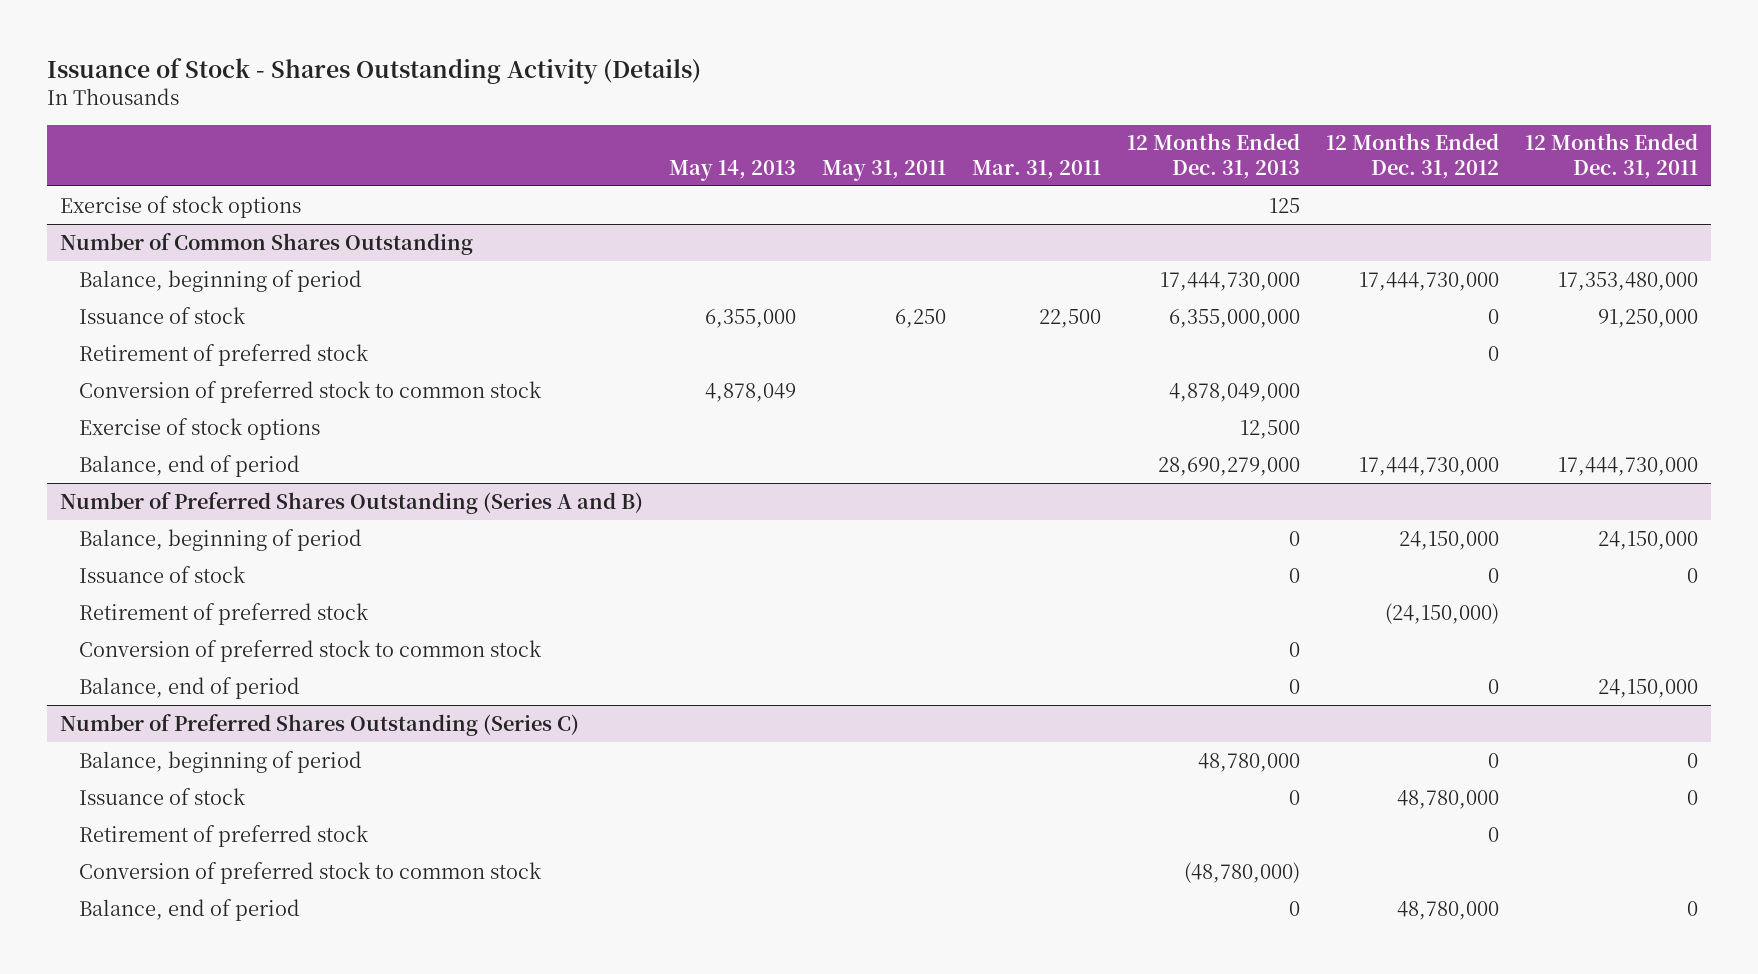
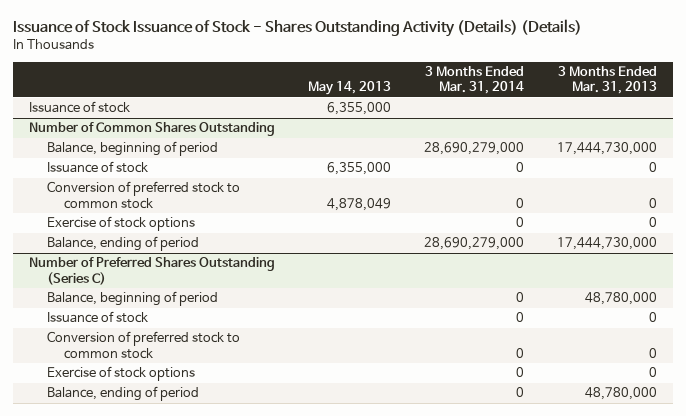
- Issuance of Stock - Shares Outstanding Activity (Details)
+ Issuance of Stock Issuance of Stock - Shares Outstanding Activity (Details) (Details)
- | May 14, 2013 | May 31, 2011 | Mar. 31, 2011 | 12 Months Ended Dec. 31, 2013 | 12 Months Ended Dec. 31, 2012 | 12 Months Ended Dec. 31, 2011
+ | May 14, 2013 | 3 Months Ended Mar. 31, 2014 | 3 Months Ended Mar. 31, 2013
- Exercise of stock options | | | | 125 | |
+ Issuance of stock | 6,355,000 | |
@ Number of Common Shares Outstanding
- Retirement of preferred stock | | | | | 0 |
- Balance, end of period | | | | 28,690,279,000 | 17,444,730,000 | 17,444,730,000
- Number of Preferred Shares Outstanding (Series A and B)
- Balance, beginning of period | | | | 0 | 24,150,000 | 24,150,000
- Issuance of stock | | | | 0 | 0 | 0
- Retirement of preferred stock | | | | | (24,150,000) |
- Conversion of preferred stock to common stock | | | | 0 | |
- Balance, end of period | | | | 0 | 0 | 24,150,000
@ Number of Common Shares Outstanding
+ Balance, ending of period | | 28,690,279,000 | 17,444,730,000
@ Number of Preferred Shares Outstanding (Series C)
- Retirement of preferred stock | | | | | 0 |
- Balance, end of period | | | | 0 | 48,780,000 | 0
+ Exercise of stock options | | 0 | 0
+ Balance, ending of period | | 0 | 48,780,000

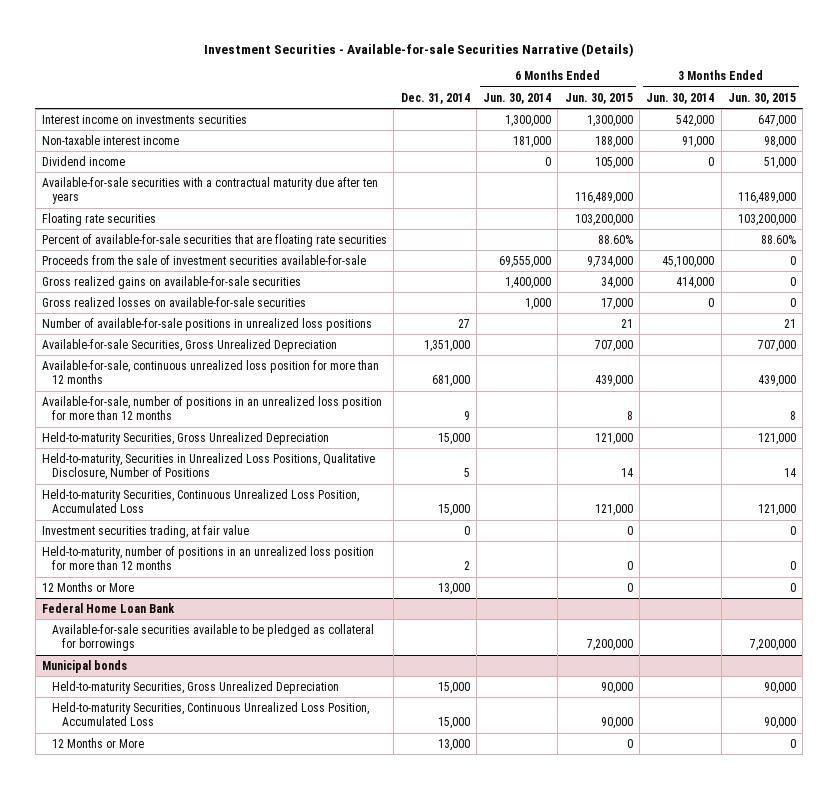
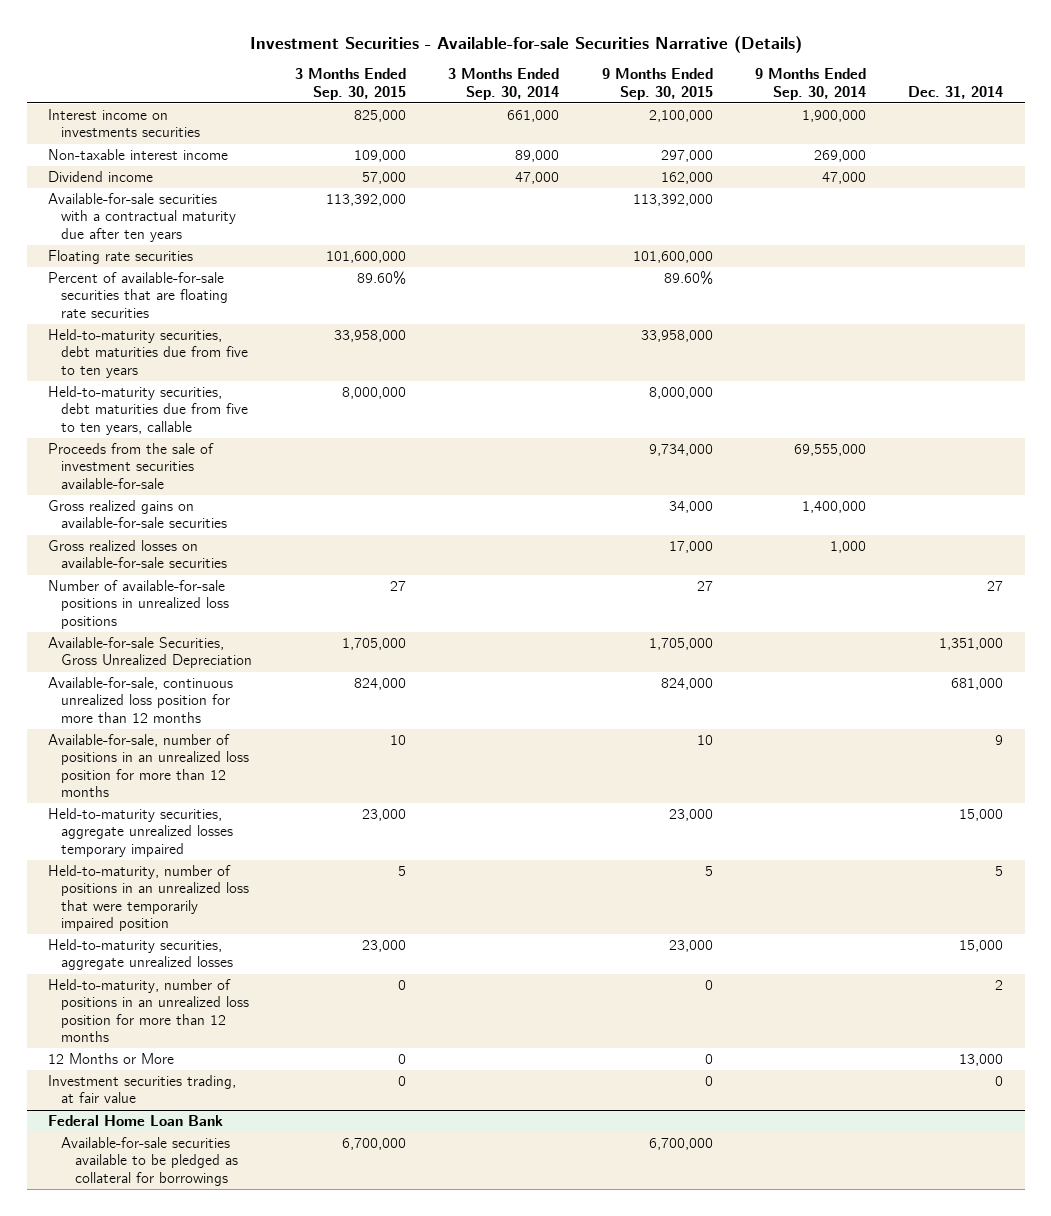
- | Dec. 31, 2014 | 6 Months Ended Jun. 30, 2014 | 6 Months Ended Jun. 30, 2015 | 3 Months Ended Jun. 30, 2014 | 3 Months Ended Jun. 30, 2015
+ | 3 Months Ended Sep. 30, 2015 | 3 Months Ended Sep. 30, 2014 | 9 Months Ended Sep. 30, 2015 | 9 Months Ended Sep. 30, 2014 | Dec. 31, 2014
+ Held-to-maturity securities, debt maturities due from five to ten years | 33,958,000 | | 33,958,000 | |
+ Held-to-maturity securities, debt maturities due from five to ten years, callable | 8,000,000 | | 8,000,000 | |
- Held-to-maturity Securities, Gross Unrealized Depreciation | 15,000 | | 121,000 | | 121,000
- Held-to-maturity, Securities in Unrealized Loss Positions, Qualitative Disclosure, Number of Positions | 5 | | 14 | | 14
- Held-to-maturity Securities, Continuous Unrealized Loss Position, Accumulated Loss | 15,000 | | 121,000 | | 121,000
+ Held-to-maturity securities, aggregate unrealized losses temporary impaired | 23,000 | | 23,000 | | 15,000
+ Held-to-maturity, number of positions in an unrealized loss that were temporarily impaired position | 5 | | 5 | | 5
+ Held-to-maturity securities, aggregate unrealized losses | 23,000 | | 23,000 | | 15,000
moved down: Investment securities trading, at fair value | 0 | | 0 | | 0
- Municipal bonds
- Held-to-maturity Securities, Gross Unrealized Depreciation | 15,000 | | 90,000 | | 90,000
- Held-to-maturity Securities, Continuous Unrealized Loss Position, Accumulated Loss | 15,000 | | 90,000 | | 90,000
- 12 Months or More | 13,000 | | 0 | | 0

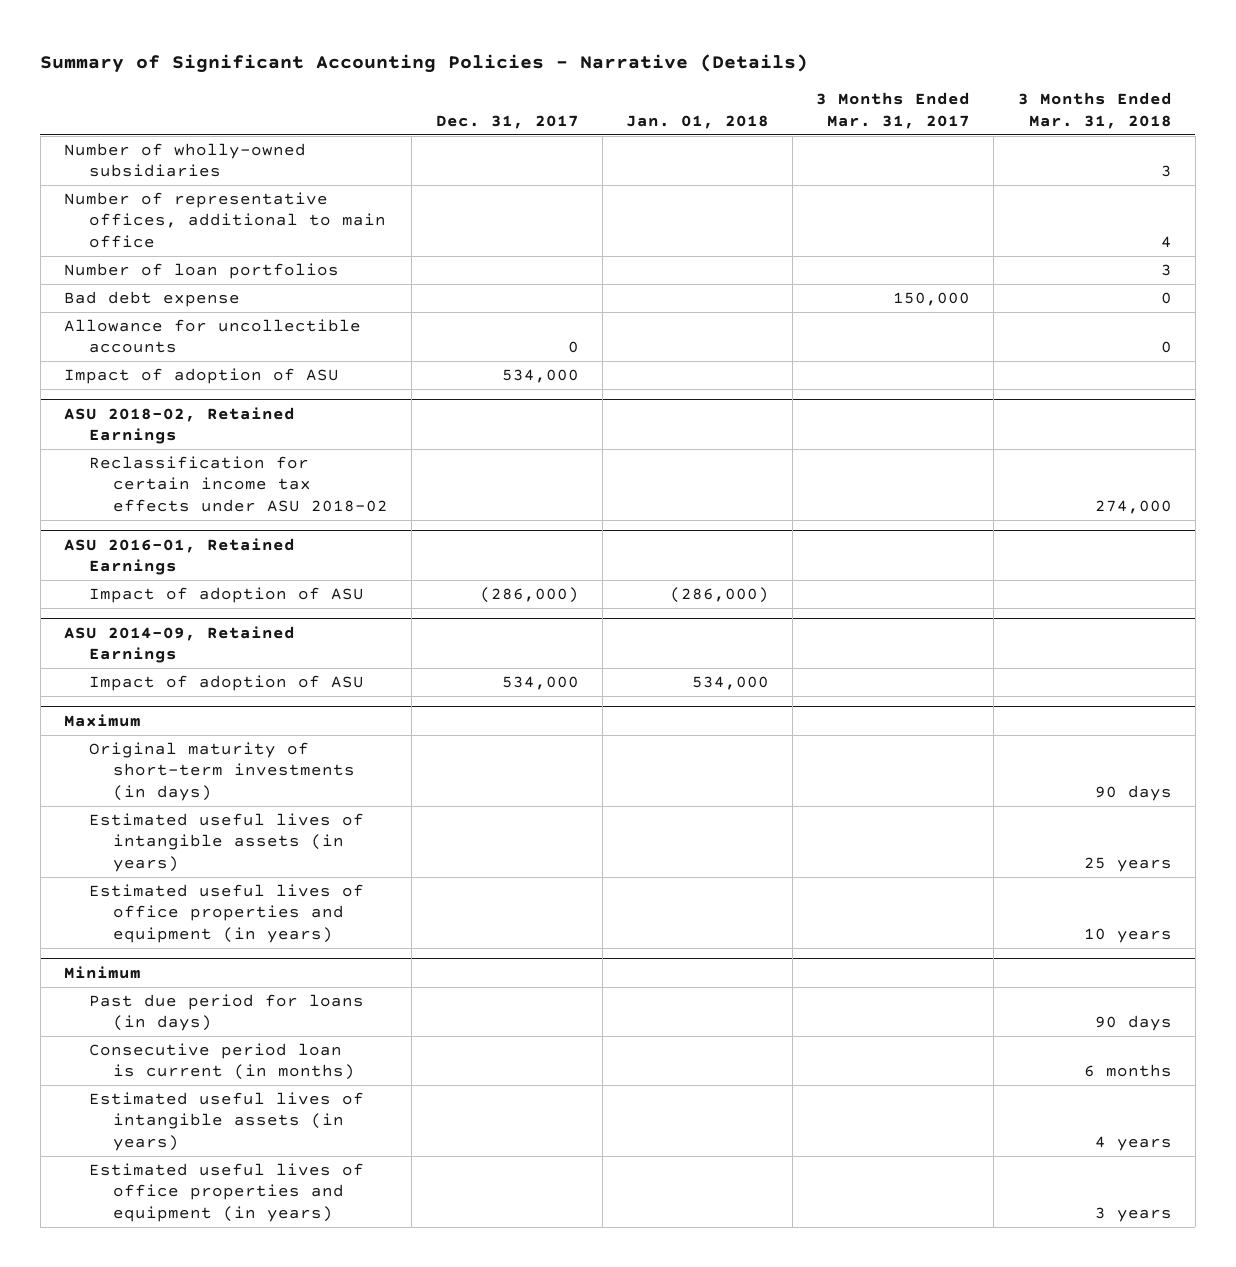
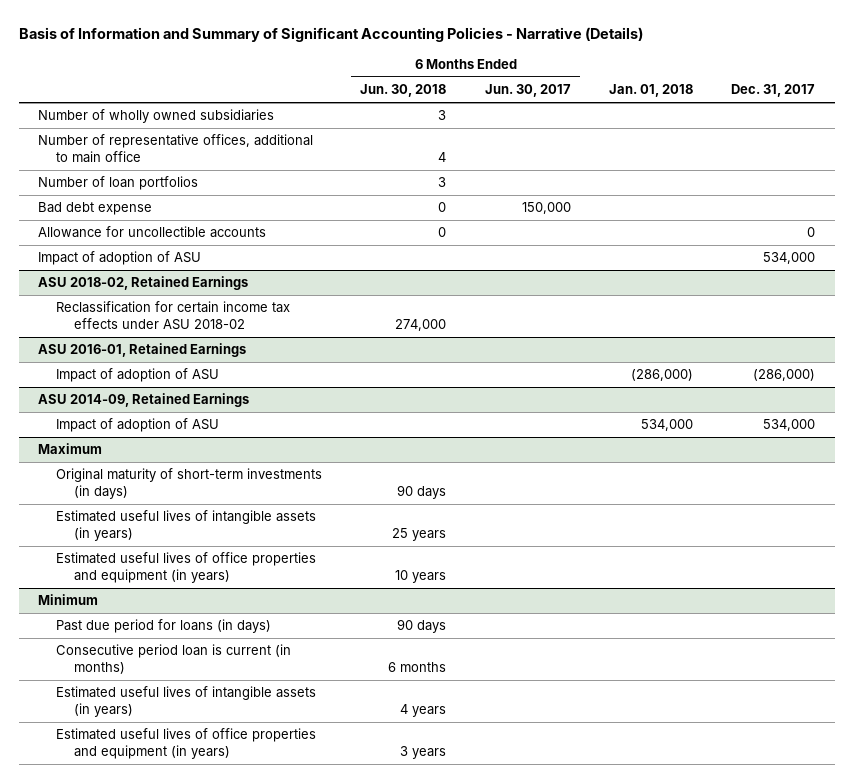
- Summary of Significant Accounting Policies - Narrative (Details)
+ Basis of Information and Summary of Significant Accounting Policies - Narrative (Details)
- | Dec. 31, 2017 | Jan. 01, 2018 | 3 Months Ended Mar. 31, 2017 | 3 Months Ended Mar. 31, 2018
+ | 6 Months Ended Jun. 30, 2018 | 6 Months Ended Jun. 30, 2017 | Jan. 01, 2018 | Dec. 31, 2017
- Number of wholly-owned subsidiaries | | | | 3
+ Number of wholly owned subsidiaries | 3 | | |

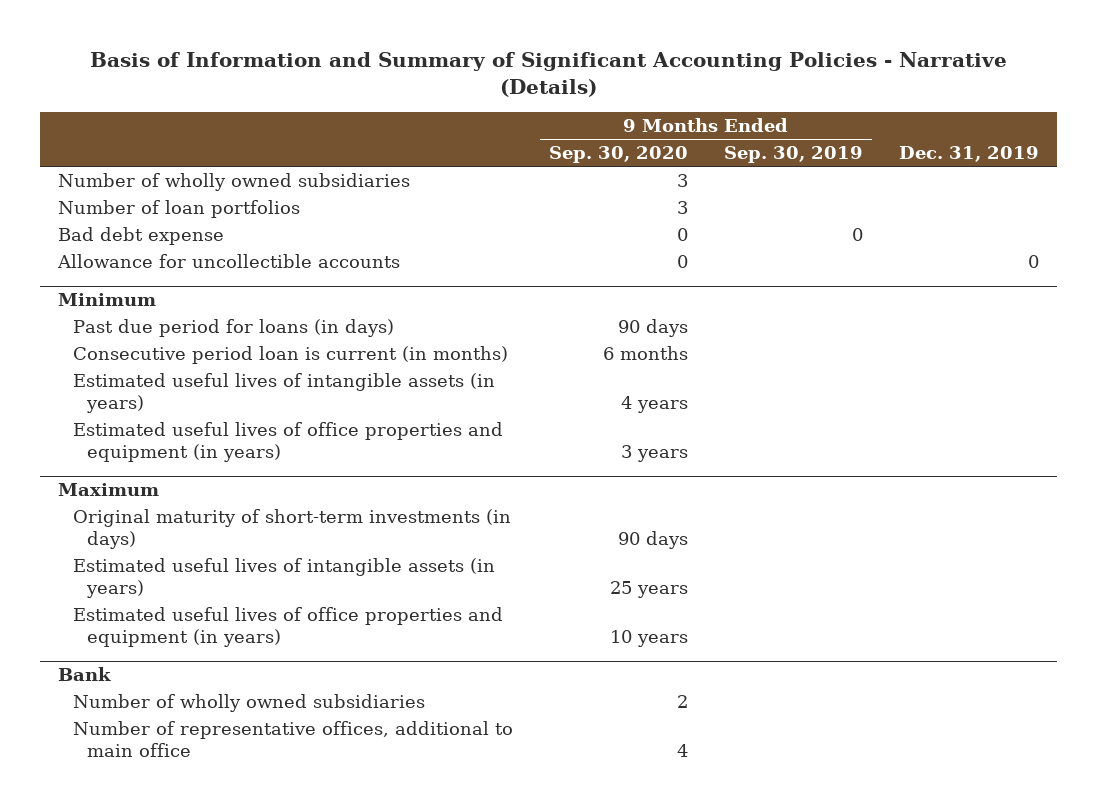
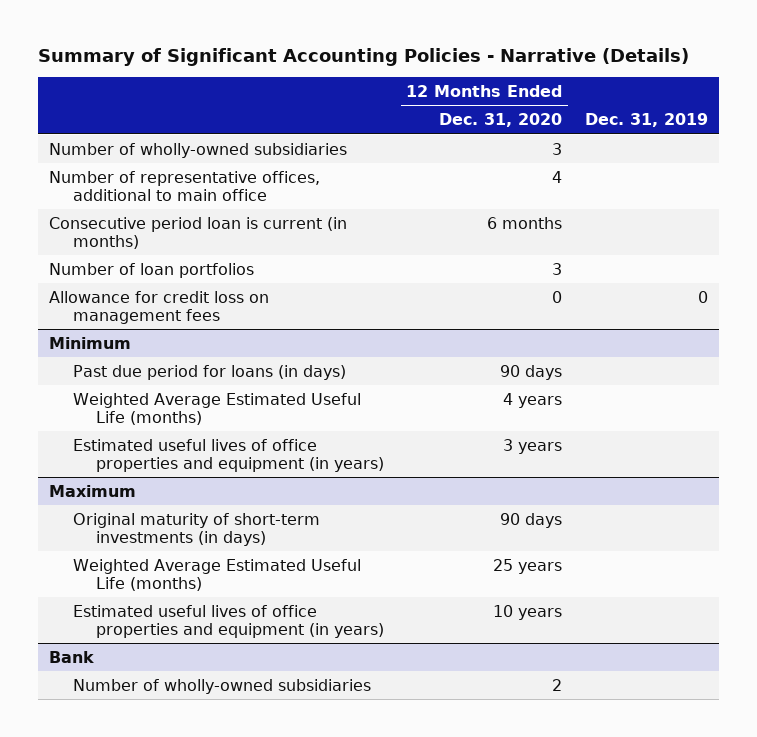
- Basis of Information and Summary of Significant Accounting Policies - Narrative (Details)
+ Summary of Significant Accounting Policies - Narrative (Details)
- | 9 Months Ended Sep. 30, 2020 | 9 Months Ended Sep. 30, 2019 | Dec. 31, 2019
+ | 12 Months Ended Dec. 31, 2020 | Dec. 31, 2019
- Number of wholly owned subsidiaries | 3 | |
+ Number of wholly-owned subsidiaries | 3 |
+ Number of representative offices, additional to main office | 4 |
+ Consecutive period loan is current (in months) | 6 months |
- Bad debt expense | 0 | 0 |
- Allowance for uncollectible accounts | 0 | | 0
+ Allowance for credit loss on management fees | 0 | 0
@ Minimum
- Consecutive period loan is current (in months) | 6 months | |
- Estimated useful lives of intangible assets (in years) | 4 years | |
+ Weighted Average Estimated Useful Life (months) | 4 years |
@ Maximum
- Estimated useful lives of intangible assets (in years) | 25 years | |
+ Weighted Average Estimated Useful Life (months) | 25 years |
@ Bank
- Number of wholly owned subsidiaries | 2 | |
- Number of representative offices, additional to main office | 4 | |
+ Number of wholly-owned subsidiaries | 2 |

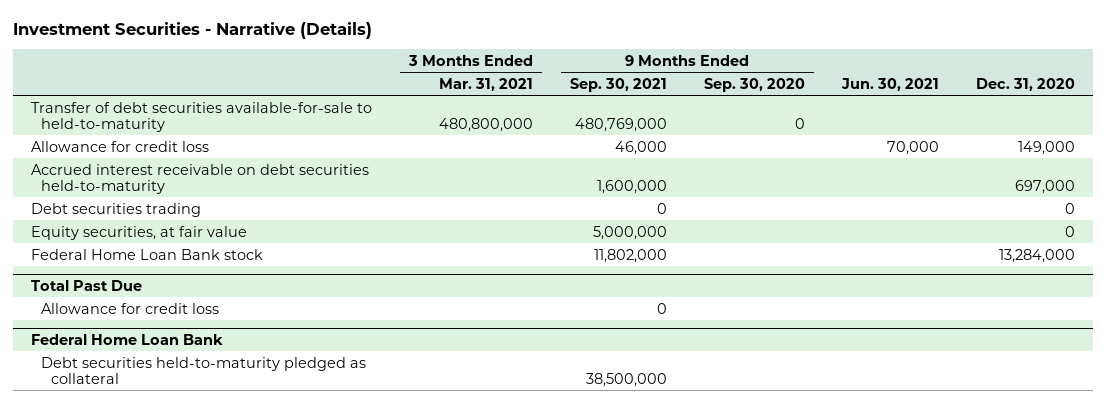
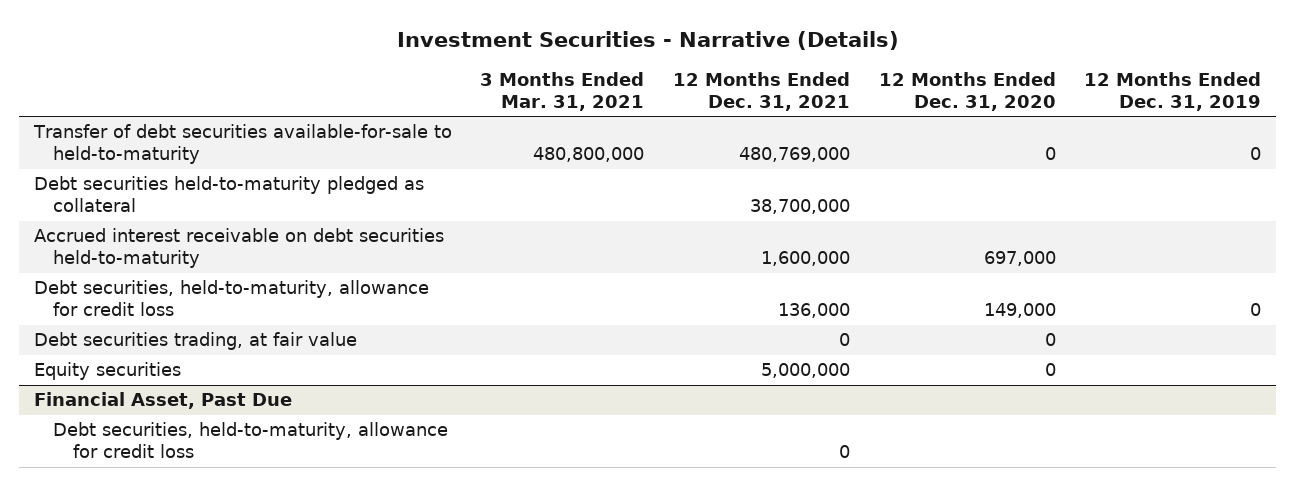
- | 3 Months Ended Mar. 31, 2021 | 9 Months Ended Sep. 30, 2021 | 9 Months Ended Sep. 30, 2020 | Jun. 30, 2021 | Dec. 31, 2020
+ | 3 Months Ended Mar. 31, 2021 | 12 Months Ended Dec. 31, 2021 | 12 Months Ended Dec. 31, 2020 | 12 Months Ended Dec. 31, 2019
- Allowance for credit loss | | 46,000 | | 70,000 | 149,000
+ Debt securities held-to-maturity pledged as collateral | | 38,700,000 | |
- Debt securities trading | | 0 | | | 0
- Equity securities, at fair value | | 5,000,000 | | | 0
- Federal Home Loan Bank stock | | 11,802,000 | | | 13,284,000
- Total Past Due
- Allowance for credit loss | | 0 | | |
- Federal Home Loan Bank
- Debt securities held-to-maturity pledged as collateral | | 38,500,000 | | |
+ Debt securities, held-to-maturity, allowance for credit loss | | 136,000 | 149,000 | 0
+ Debt securities trading, at fair value | | 0 | 0 |
+ Equity securities | | 5,000,000 | 0 |
+ Financial Asset, Past Due
+ Debt securities, held-to-maturity, allowance for credit loss | | 0 | |

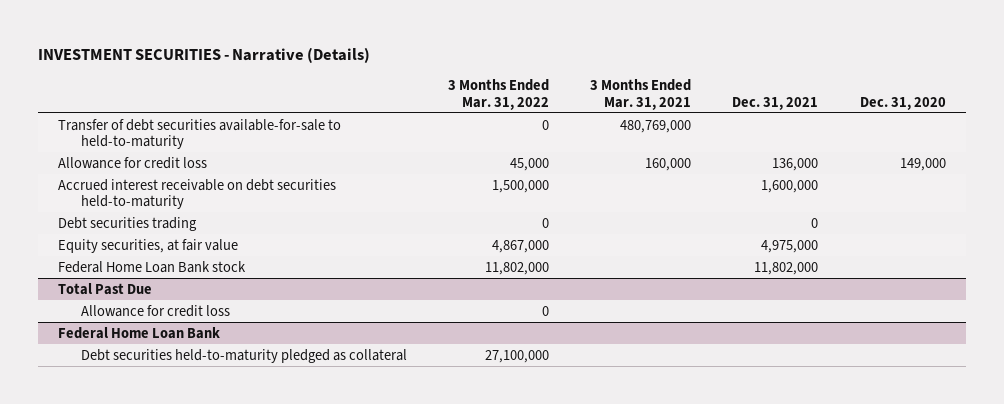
- Investment Securities - Narrative (Details)
+ INVESTMENT SECURITIES - Narrative (Details)
- | 3 Months Ended Mar. 31, 2021 | 12 Months Ended Dec. 31, 2021 | 12 Months Ended Dec. 31, 2020 | 12 Months Ended Dec. 31, 2019
+ | 3 Months Ended Mar. 31, 2022 | 3 Months Ended Mar. 31, 2021 | Dec. 31, 2021 | Dec. 31, 2020
- Transfer of debt securities available-for-sale to held-to-maturity | 480,800,000 | 480,769,000 | 0 | 0
- Debt securities held-to-maturity pledged as collateral | | 38,700,000 | |
+ Transfer of debt securities available-for-sale to held-to-maturity | 0 | 480,769,000 | |
+ Allowance for credit loss | 45,000 | 160,000 | 136,000 | 149,000
- Debt securities, held-to-maturity, allowance for credit loss | | 136,000 | 149,000 | 0
- Debt securities trading, at fair value | | 0 | 0 |
- Equity securities | | 5,000,000 | 0 |
- Financial Asset, Past Due
- Debt securities, held-to-maturity, allowance for credit loss | | 0 | |
+ Debt securities trading | 0 | | 0 |
+ Equity securities, at fair value | 4,867,000 | | 4,975,000 |
+ Federal Home Loan Bank stock | 11,802,000 | | 11,802,000 |
+ Total Past Due
+ Allowance for credit loss | 0 | | |
+ Federal Home Loan Bank
+ Debt securities held-to-maturity pledged as collateral | 27,100,000 | | |

